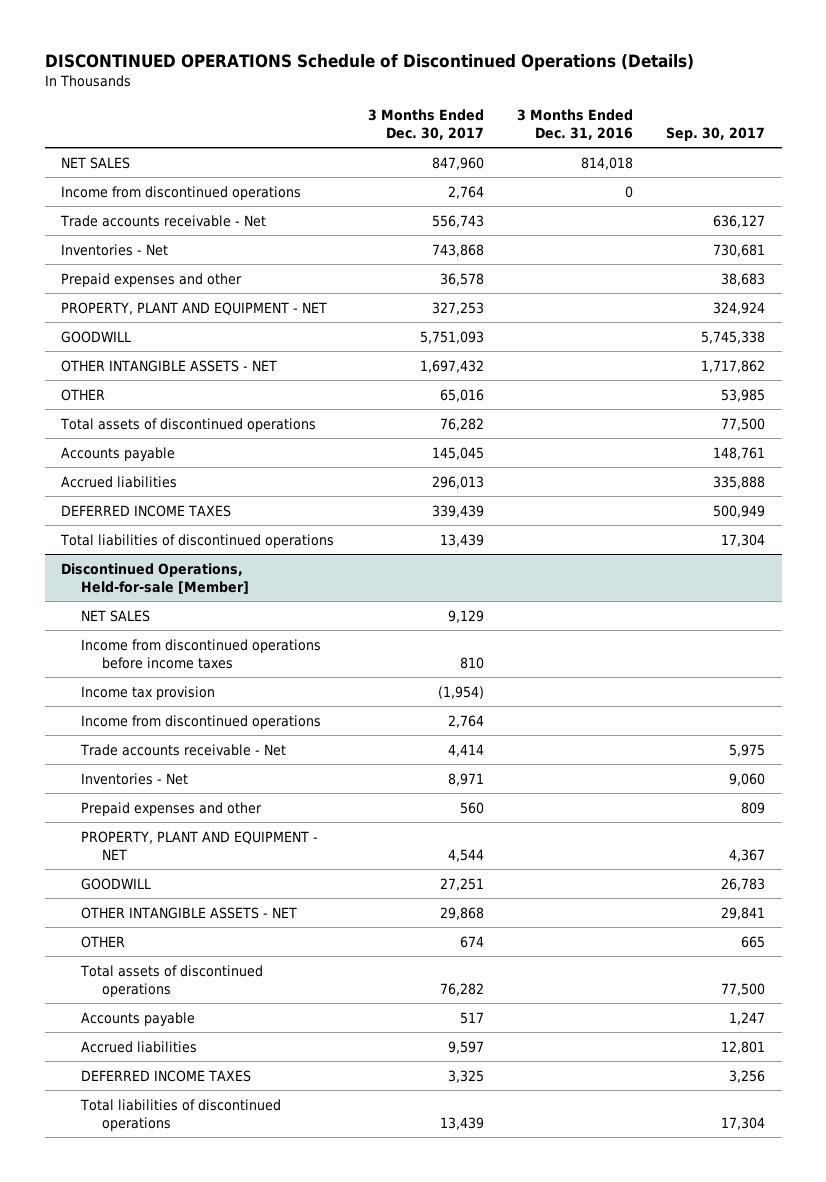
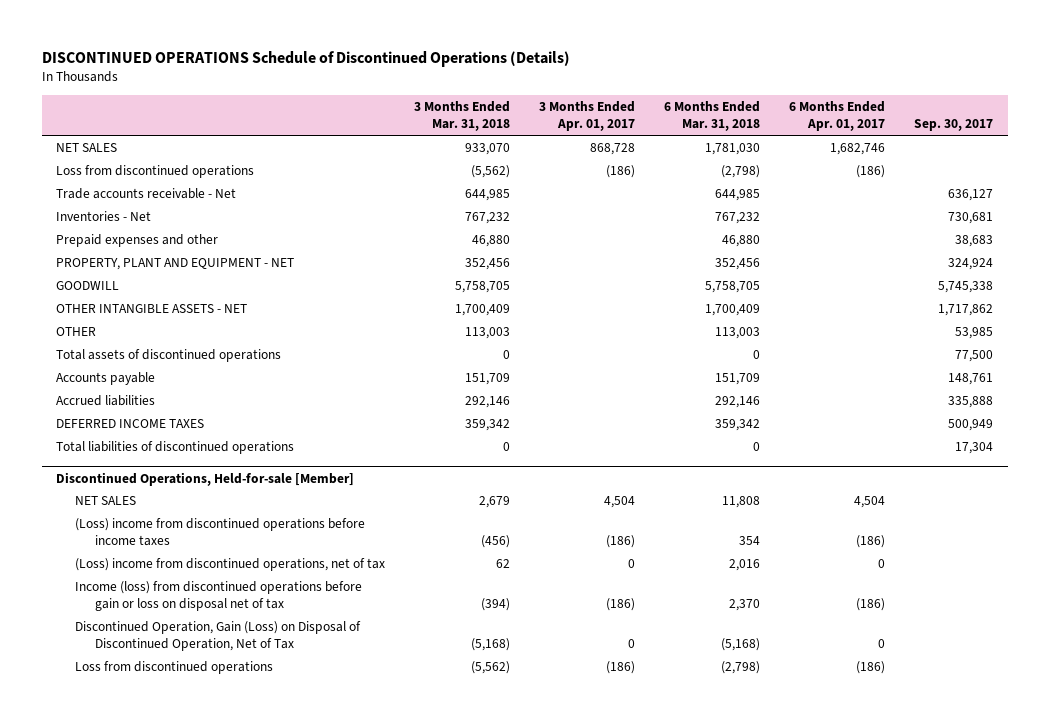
- | 3 Months Ended Dec. 30, 2017 | 3 Months Ended Dec. 31, 2016 | Sep. 30, 2017
+ | 3 Months Ended Mar. 31, 2018 | 3 Months Ended Apr. 01, 2017 | 6 Months Ended Mar. 31, 2018 | 6 Months Ended Apr. 01, 2017 | Sep. 30, 2017
- Income from discontinued operations | 2,764 | 0 |
+ Loss from discontinued operations | (5,562) | (186) | (2,798) | (186) |
@ Discontinued Operations, Held-for-sale [Member]
- Income from discontinued operations before income taxes | 810 | |
- Income tax provision | (1,954) | |
- Income from discontinued operations | 2,764 | |
- Trade accounts receivable - Net | 4,414 | | 5,975
- Inventories - Net | 8,971 | | 9,060
- Prepaid expenses and other | 560 | | 809
- PROPERTY, PLANT AND EQUIPMENT - NET | 4,544 | | 4,367
- GOODWILL | 27,251 | | 26,783
- OTHER INTANGIBLE ASSETS - NET | 29,868 | | 29,841
- OTHER | 674 | | 665
- Total assets of discontinued operations | 76,282 | | 77,500
- Accounts payable | 517 | | 1,247
- Accrued liabilities | 9,597 | | 12,801
- DEFERRED INCOME TAXES | 3,325 | | 3,256
- Total liabilities of discontinued operations | 13,439 | | 17,304
+ (Loss) income from discontinued operations before income taxes | (456) | (186) | 354 | (186) |
+ (Loss) income from discontinued operations, net of tax | 62 | 0 | 2,016 | 0 |
+ Income (loss) from discontinued operations before gain or loss on disposal net of tax | (394) | (186) | 2,370 | (186) |
+ Discontinued Operation, Gain (Loss) on Disposal of Discontinued Operation, Net of Tax | (5,168) | 0 | (5,168) | 0 |
+ Loss from discontinued operations | (5,562) | (186) | (2,798) | (186) |

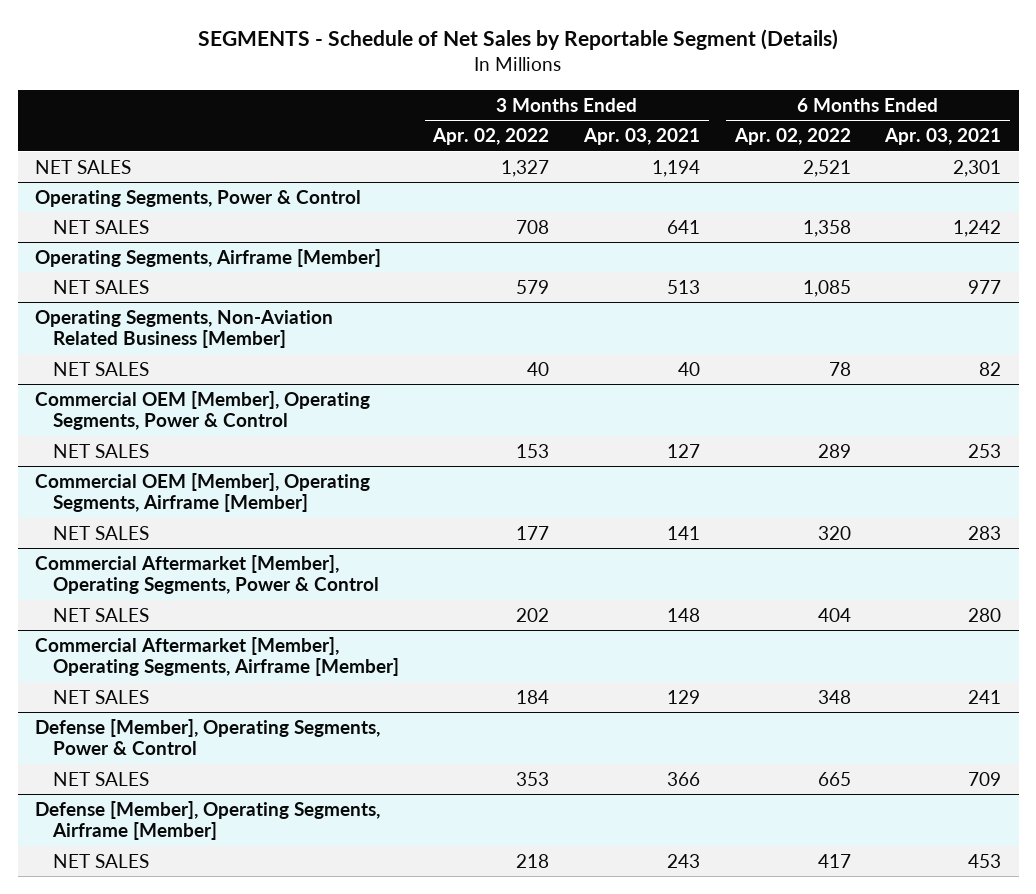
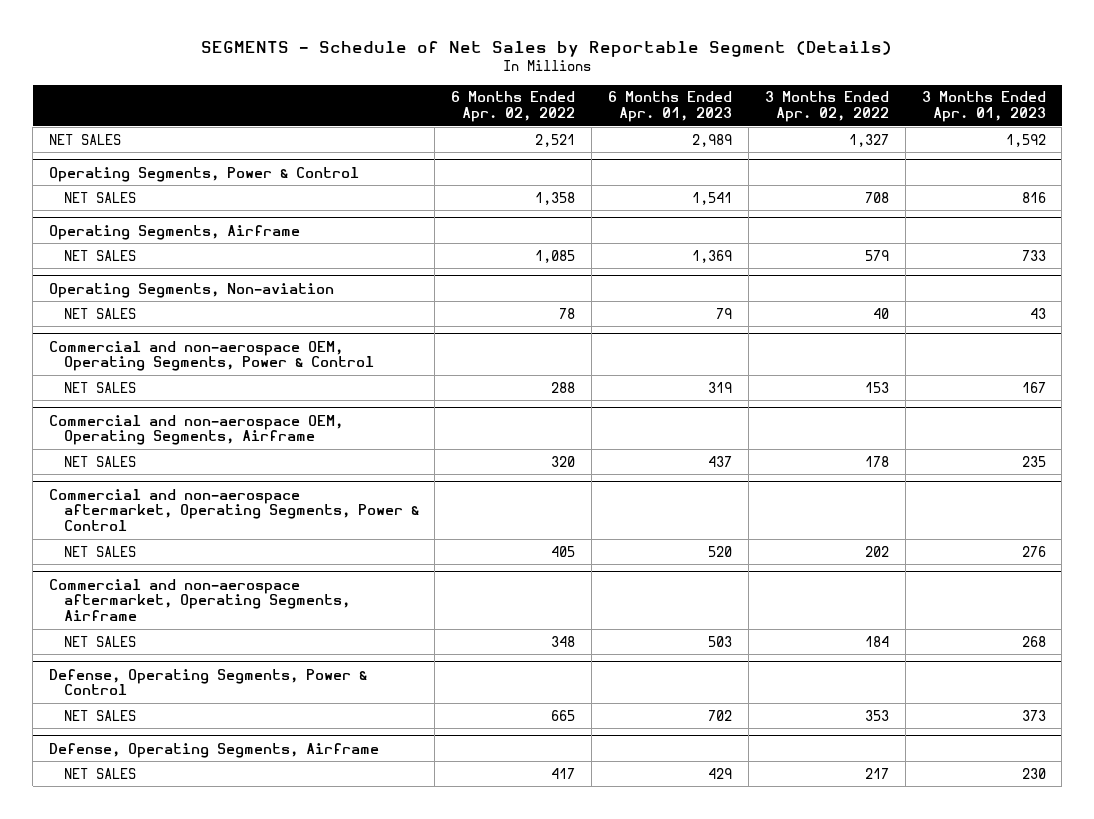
- | 3 Months Ended Apr. 02, 2022 | 3 Months Ended Apr. 03, 2021 | 6 Months Ended Apr. 02, 2022 | 6 Months Ended Apr. 03, 2021
+ | 6 Months Ended Apr. 02, 2022 | 6 Months Ended Apr. 01, 2023 | 3 Months Ended Apr. 02, 2022 | 3 Months Ended Apr. 01, 2023
- Operating Segments, Airframe [Member]
+ Operating Segments, Airframe
- Operating Segments, Non-Aviation Related Business [Member]
+ Operating Segments, Non-aviation
- Commercial OEM [Member], Operating Segments, Power & Control
- NET SALES | 153 | 127 | 289 | 253
- Commercial OEM [Member], Operating Segments, Airframe [Member]
- NET SALES | 177 | 141 | 320 | 283
- Commercial Aftermarket [Member], Operating Segments, Power & Control
- NET SALES | 202 | 148 | 404 | 280
- Commercial Aftermarket [Member], Operating Segments, Airframe [Member]
+ Commercial and non-aerospace OEM, Operating Segments, Power & Control
+ NET SALES | 288 | 319 | 153 | 167
+ Commercial and non-aerospace OEM, Operating Segments, Airframe
+ NET SALES | 320 | 437 | 178 | 235
+ Commercial and non-aerospace aftermarket, Operating Segments, Power & Control
+ NET SALES | 405 | 520 | 202 | 276
+ Commercial and non-aerospace aftermarket, Operating Segments, Airframe
- Defense [Member], Operating Segments, Power & Control
+ Defense, Operating Segments, Power & Control
- Defense [Member], Operating Segments, Airframe [Member]
- NET SALES | 218 | 243 | 417 | 453
+ Defense, Operating Segments, Airframe
+ NET SALES | 417 | 429 | 217 | 230

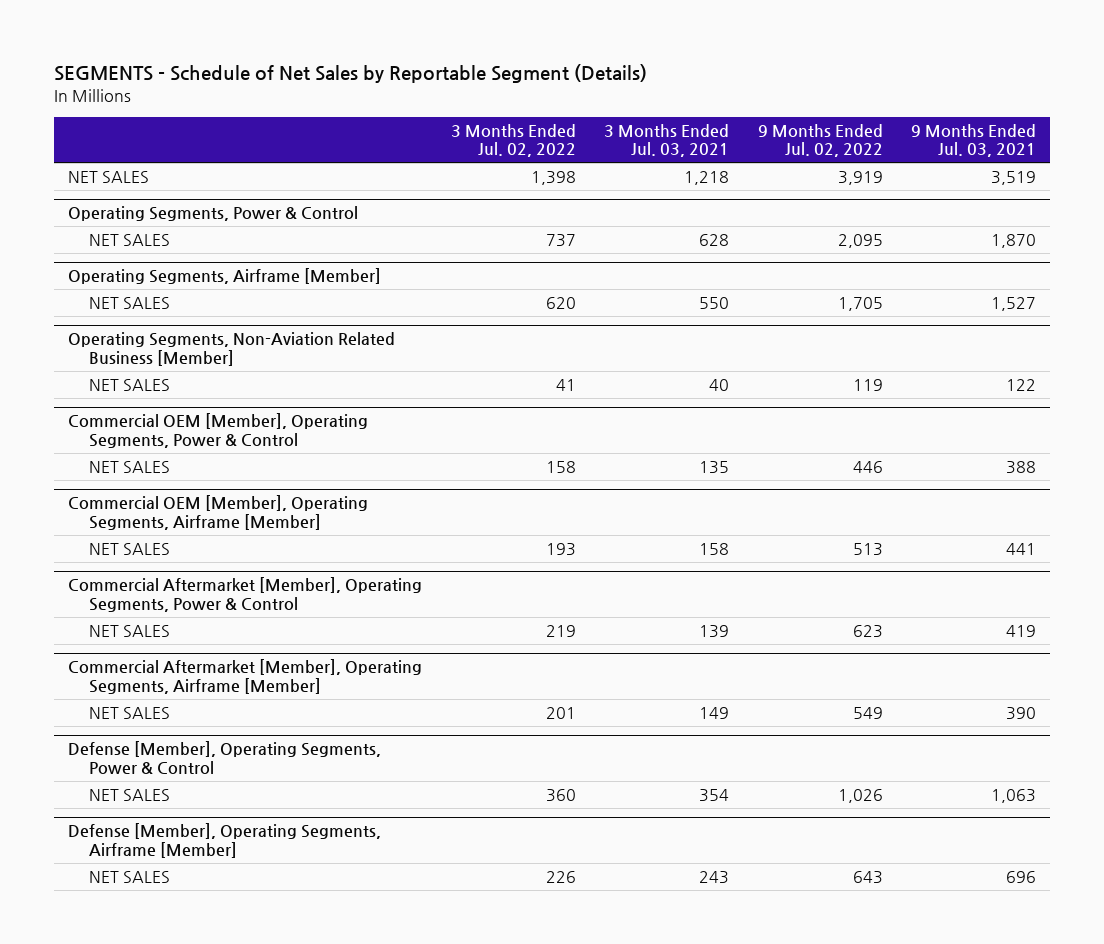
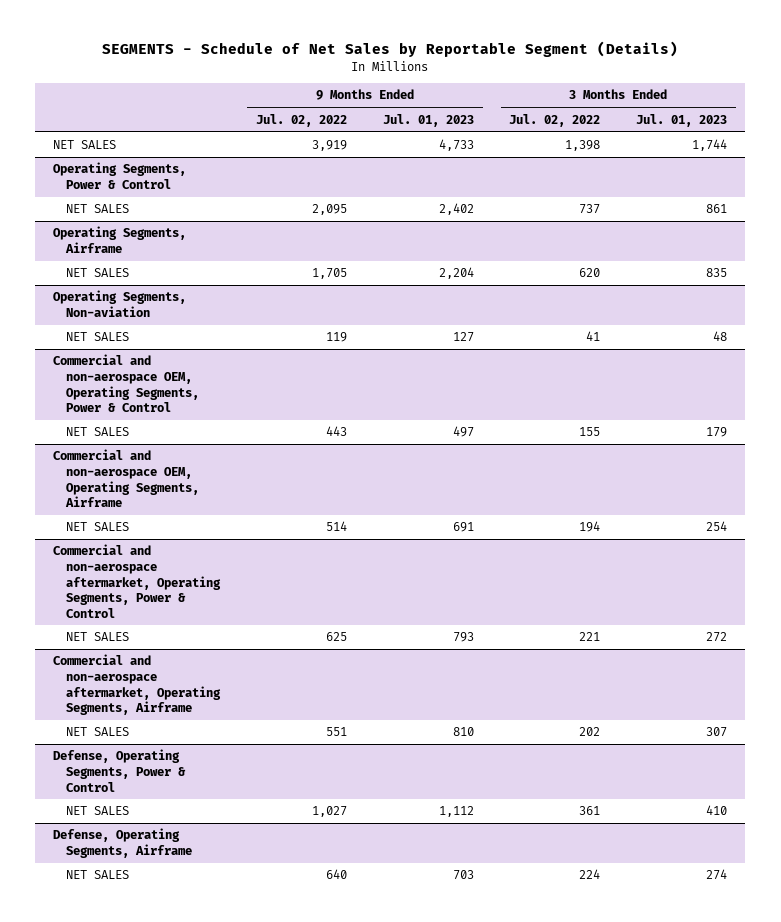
- | 3 Months Ended Jul. 02, 2022 | 3 Months Ended Jul. 03, 2021 | 9 Months Ended Jul. 02, 2022 | 9 Months Ended Jul. 03, 2021
+ | 9 Months Ended Jul. 02, 2022 | 9 Months Ended Jul. 01, 2023 | 3 Months Ended Jul. 02, 2022 | 3 Months Ended Jul. 01, 2023
- Operating Segments, Airframe [Member]
+ Operating Segments, Airframe
- Operating Segments, Non-Aviation Related Business [Member]
+ Operating Segments, Non-aviation
- Commercial OEM [Member], Operating Segments, Power & Control
- NET SALES | 158 | 135 | 446 | 388
- Commercial OEM [Member], Operating Segments, Airframe [Member]
- NET SALES | 193 | 158 | 513 | 441
- Commercial Aftermarket [Member], Operating Segments, Power & Control
- NET SALES | 219 | 139 | 623 | 419
- Commercial Aftermarket [Member], Operating Segments, Airframe [Member]
- NET SALES | 201 | 149 | 549 | 390
- Defense [Member], Operating Segments, Power & Control
- NET SALES | 360 | 354 | 1,026 | 1,063
- Defense [Member], Operating Segments, Airframe [Member]
- NET SALES | 226 | 243 | 643 | 696
+ Commercial and non-aerospace OEM, Operating Segments, Power & Control
+ NET SALES | 443 | 497 | 155 | 179
+ Commercial and non-aerospace OEM, Operating Segments, Airframe
+ NET SALES | 514 | 691 | 194 | 254
+ Commercial and non-aerospace aftermarket, Operating Segments, Power & Control
+ NET SALES | 625 | 793 | 221 | 272
+ Commercial and non-aerospace aftermarket, Operating Segments, Airframe
+ NET SALES | 551 | 810 | 202 | 307
+ Defense, Operating Segments, Power & Control
+ NET SALES | 1,027 | 1,112 | 361 | 410
+ Defense, Operating Segments, Airframe
+ NET SALES | 640 | 703 | 224 | 274

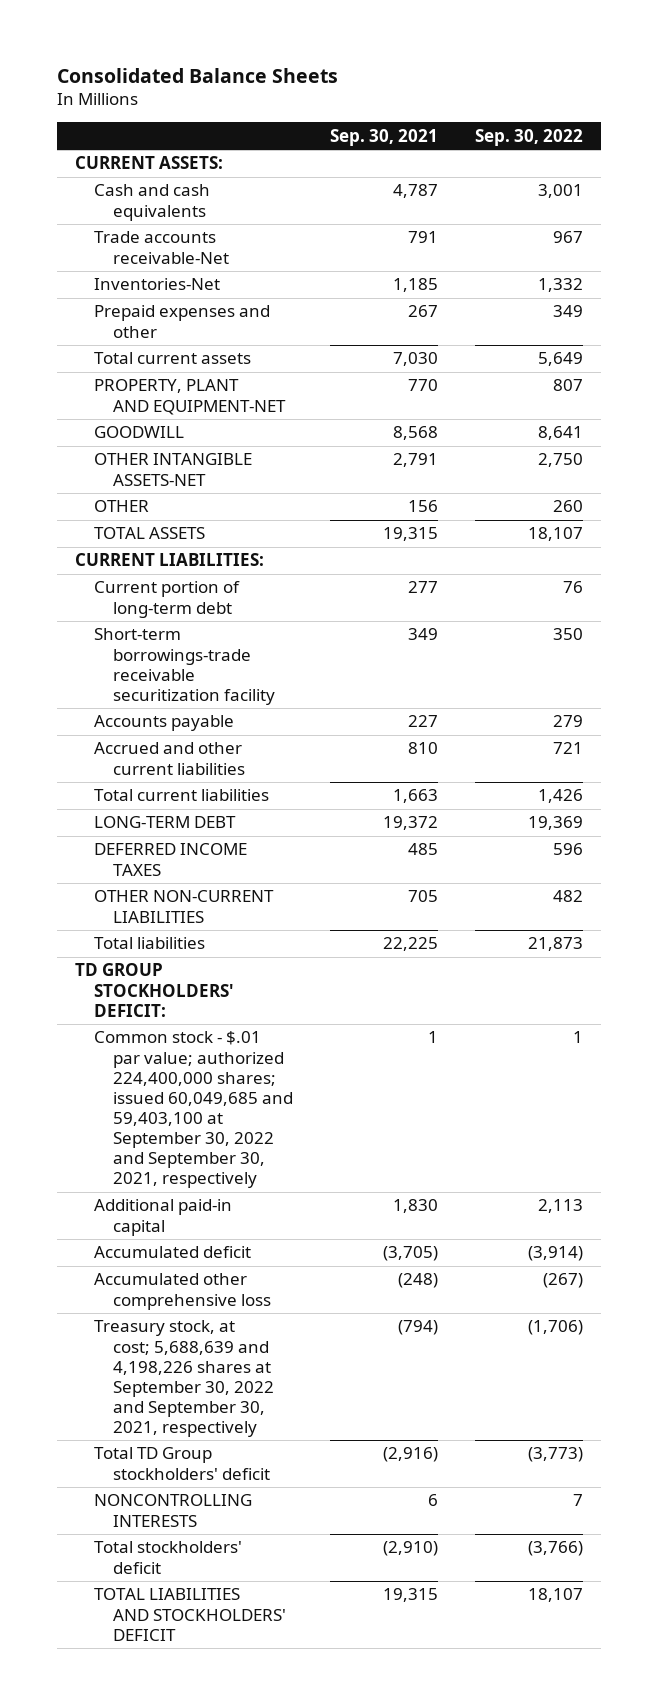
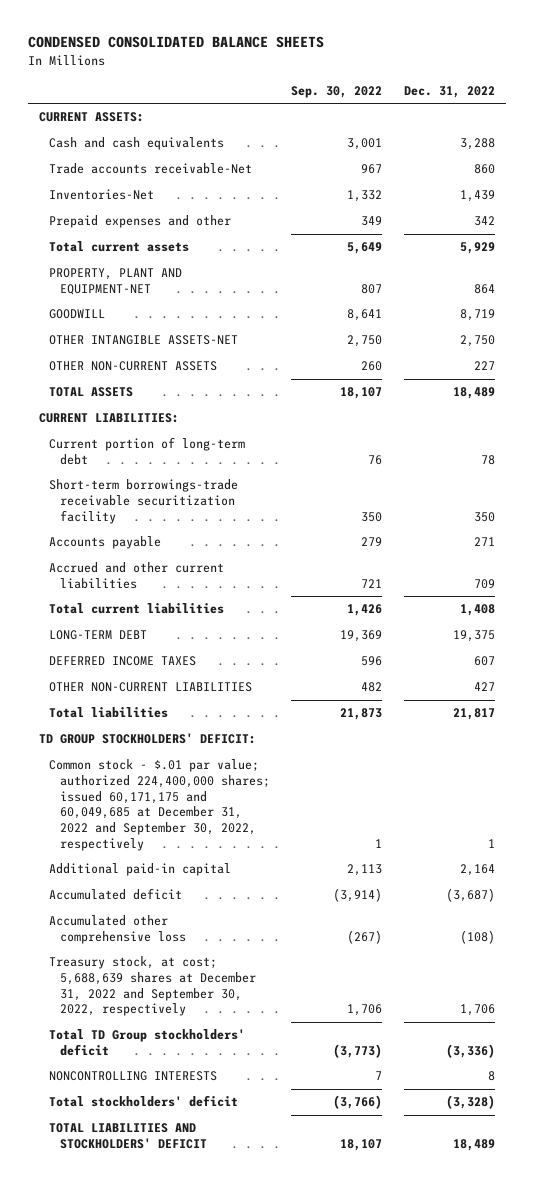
- Consolidated Balance Sheets
+ CONDENSED CONSOLIDATED BALANCE SHEETS
- | Sep. 30, 2021 | Sep. 30, 2022
+ | Sep. 30, 2022 | Dec. 31, 2022
- OTHER | 156 | 260
+ OTHER NON-CURRENT ASSETS | 260 | 227
- Common stock - $.01 par value; authorized 224,400,000 shares; issued 60,049,685 and 59,403,100 at September 30, 2022 and September 30, 2021, respectively | 1 | 1
+ Common stock - $.01 par value; authorized 224,400,000 shares; issued 60,171,175 and 60,049,685 at December 31, 2022 and September 30, 2022, respectively | 1 | 1
- Treasury stock, at cost; 5,688,639 and 4,198,226 shares at September 30, 2022 and September 30, 2021, respectively | (794) | (1,706)
+ Treasury stock, at cost; 5,688,639 shares at December 31, 2022 and September 30, 2022, respectively | 1,706 | 1,706

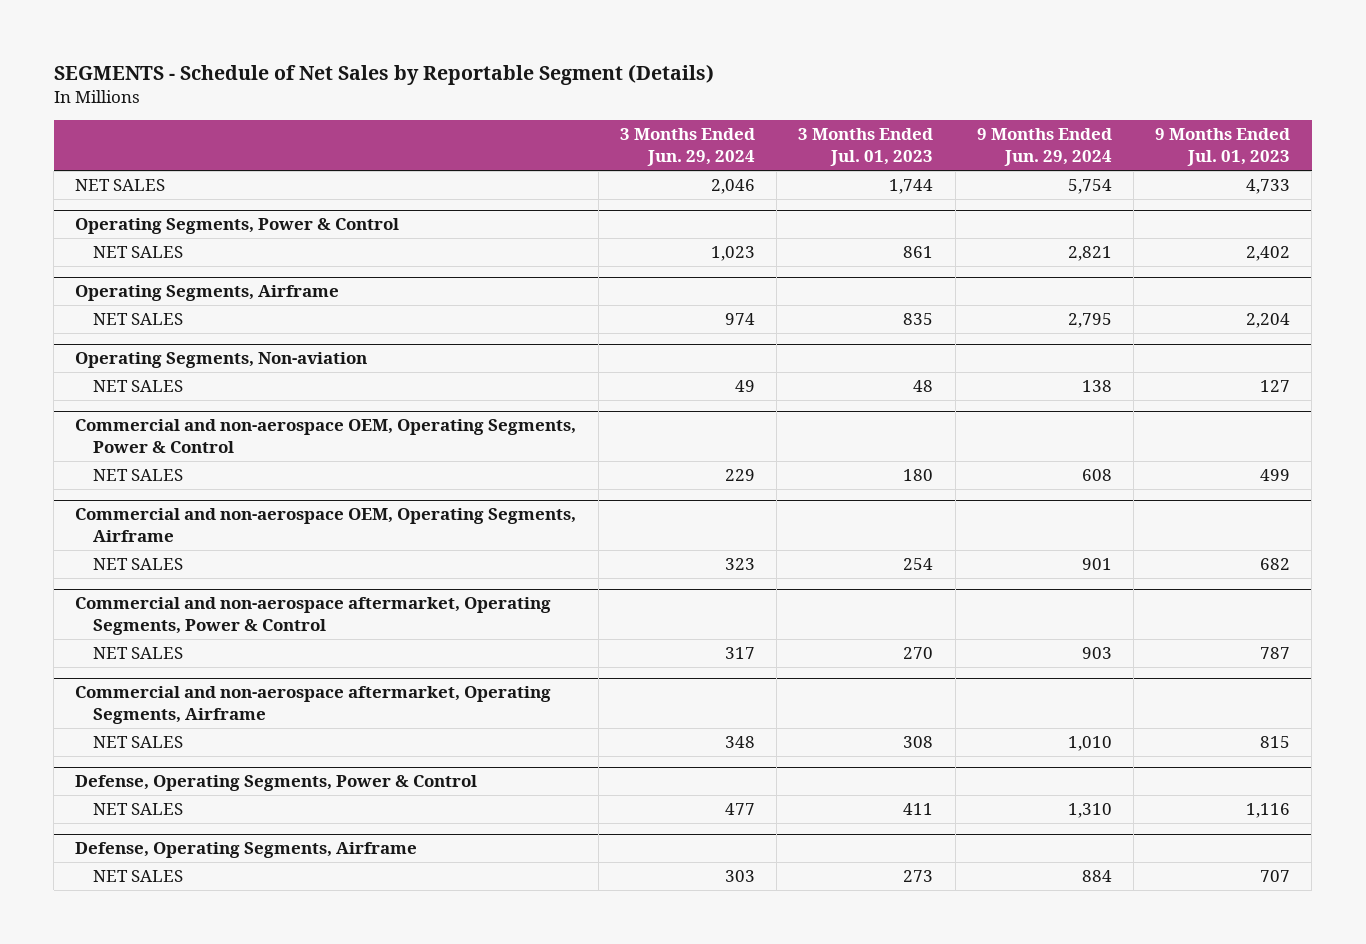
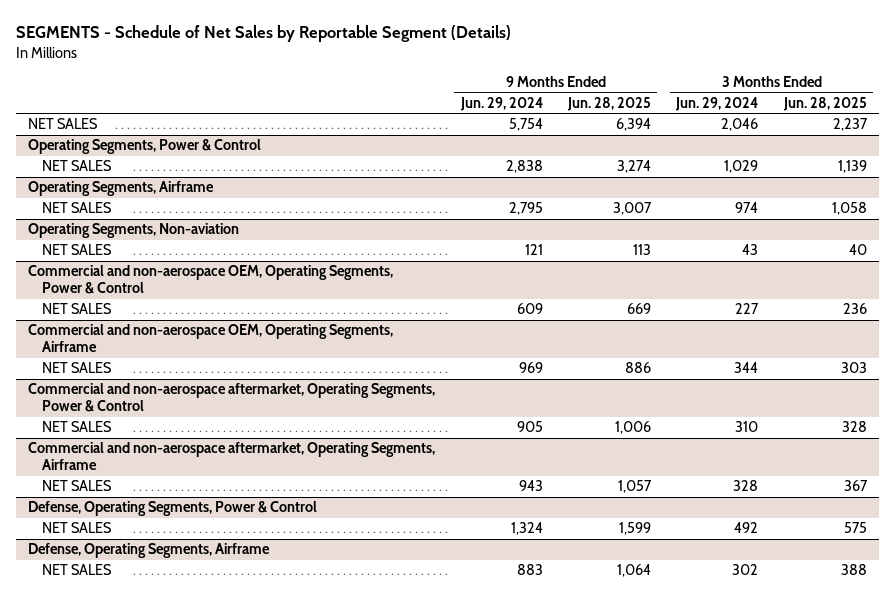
- | 3 Months Ended Jun. 29, 2024 | 3 Months Ended Jul. 01, 2023 | 9 Months Ended Jun. 29, 2024 | 9 Months Ended Jul. 01, 2023
+ | 9 Months Ended Jun. 29, 2024 | 9 Months Ended Jun. 28, 2025 | 3 Months Ended Jun. 29, 2024 | 3 Months Ended Jun. 28, 2025
@ Operating Segments, Power & Control
- NET SALES | 1,023 | 861 | 2,821 | 2,402
+ NET SALES | 2,838 | 3,274 | 1,029 | 1,139
@ Operating Segments, Non-aviation
- NET SALES | 49 | 48 | 138 | 127
+ NET SALES | 121 | 113 | 43 | 40
@ Commercial and non-aerospace OEM, Operating Segments, Power & Control
- NET SALES | 229 | 180 | 608 | 499
+ NET SALES | 609 | 669 | 227 | 236
@ Commercial and non-aerospace OEM, Operating Segments, Airframe
- NET SALES | 323 | 254 | 901 | 682
+ NET SALES | 969 | 886 | 344 | 303
@ Commercial and non-aerospace aftermarket, Operating Segments, Power & Control
- NET SALES | 317 | 270 | 903 | 787
+ NET SALES | 905 | 1,006 | 310 | 328
@ Commercial and non-aerospace aftermarket, Operating Segments, Airframe
- NET SALES | 348 | 308 | 1,010 | 815
+ NET SALES | 943 | 1,057 | 328 | 367
@ Defense, Operating Segments, Power & Control
- NET SALES | 477 | 411 | 1,310 | 1,116
+ NET SALES | 1,324 | 1,599 | 492 | 575
@ Defense, Operating Segments, Airframe
- NET SALES | 303 | 273 | 884 | 707
+ NET SALES | 883 | 1,064 | 302 | 388

